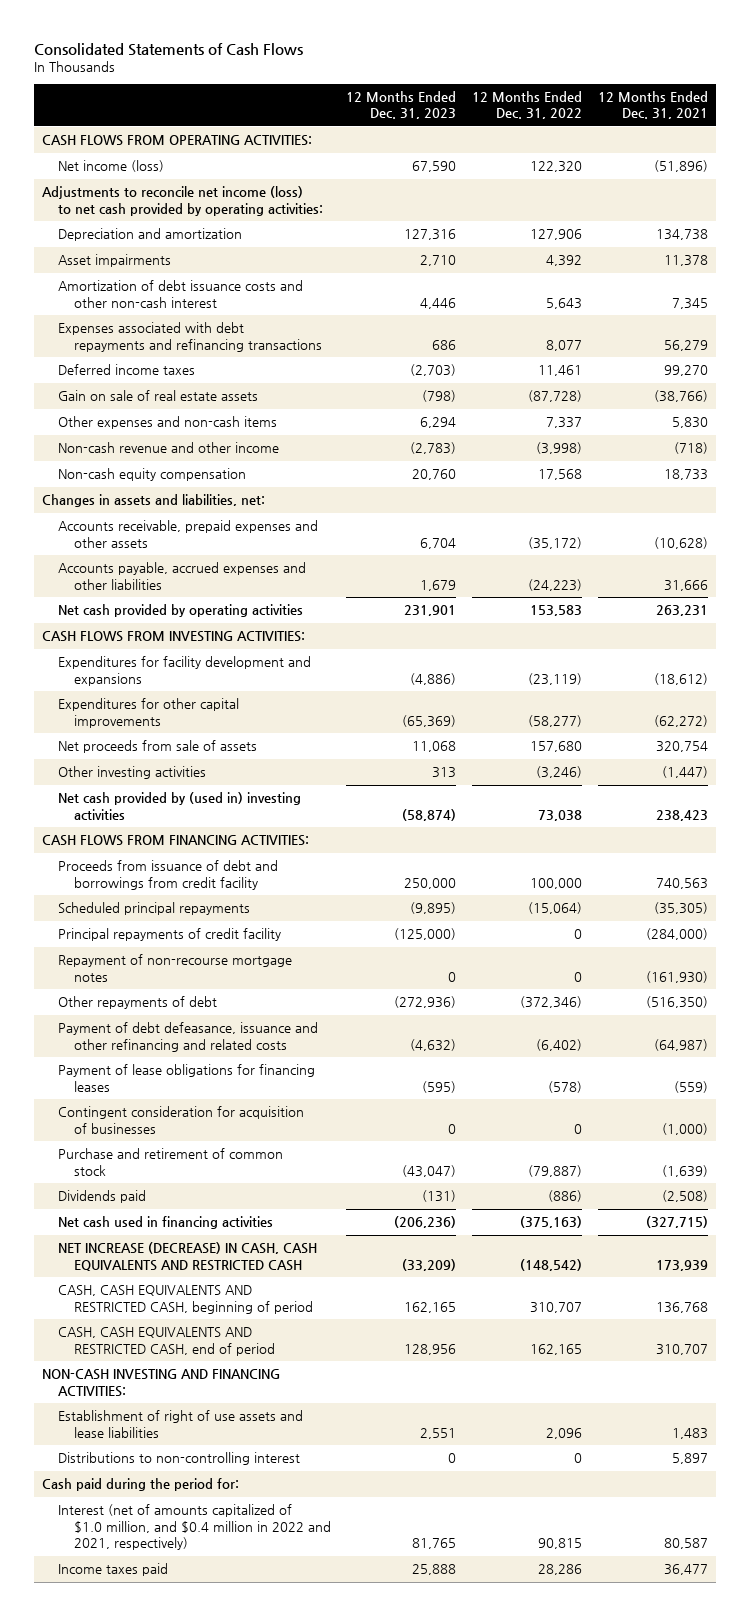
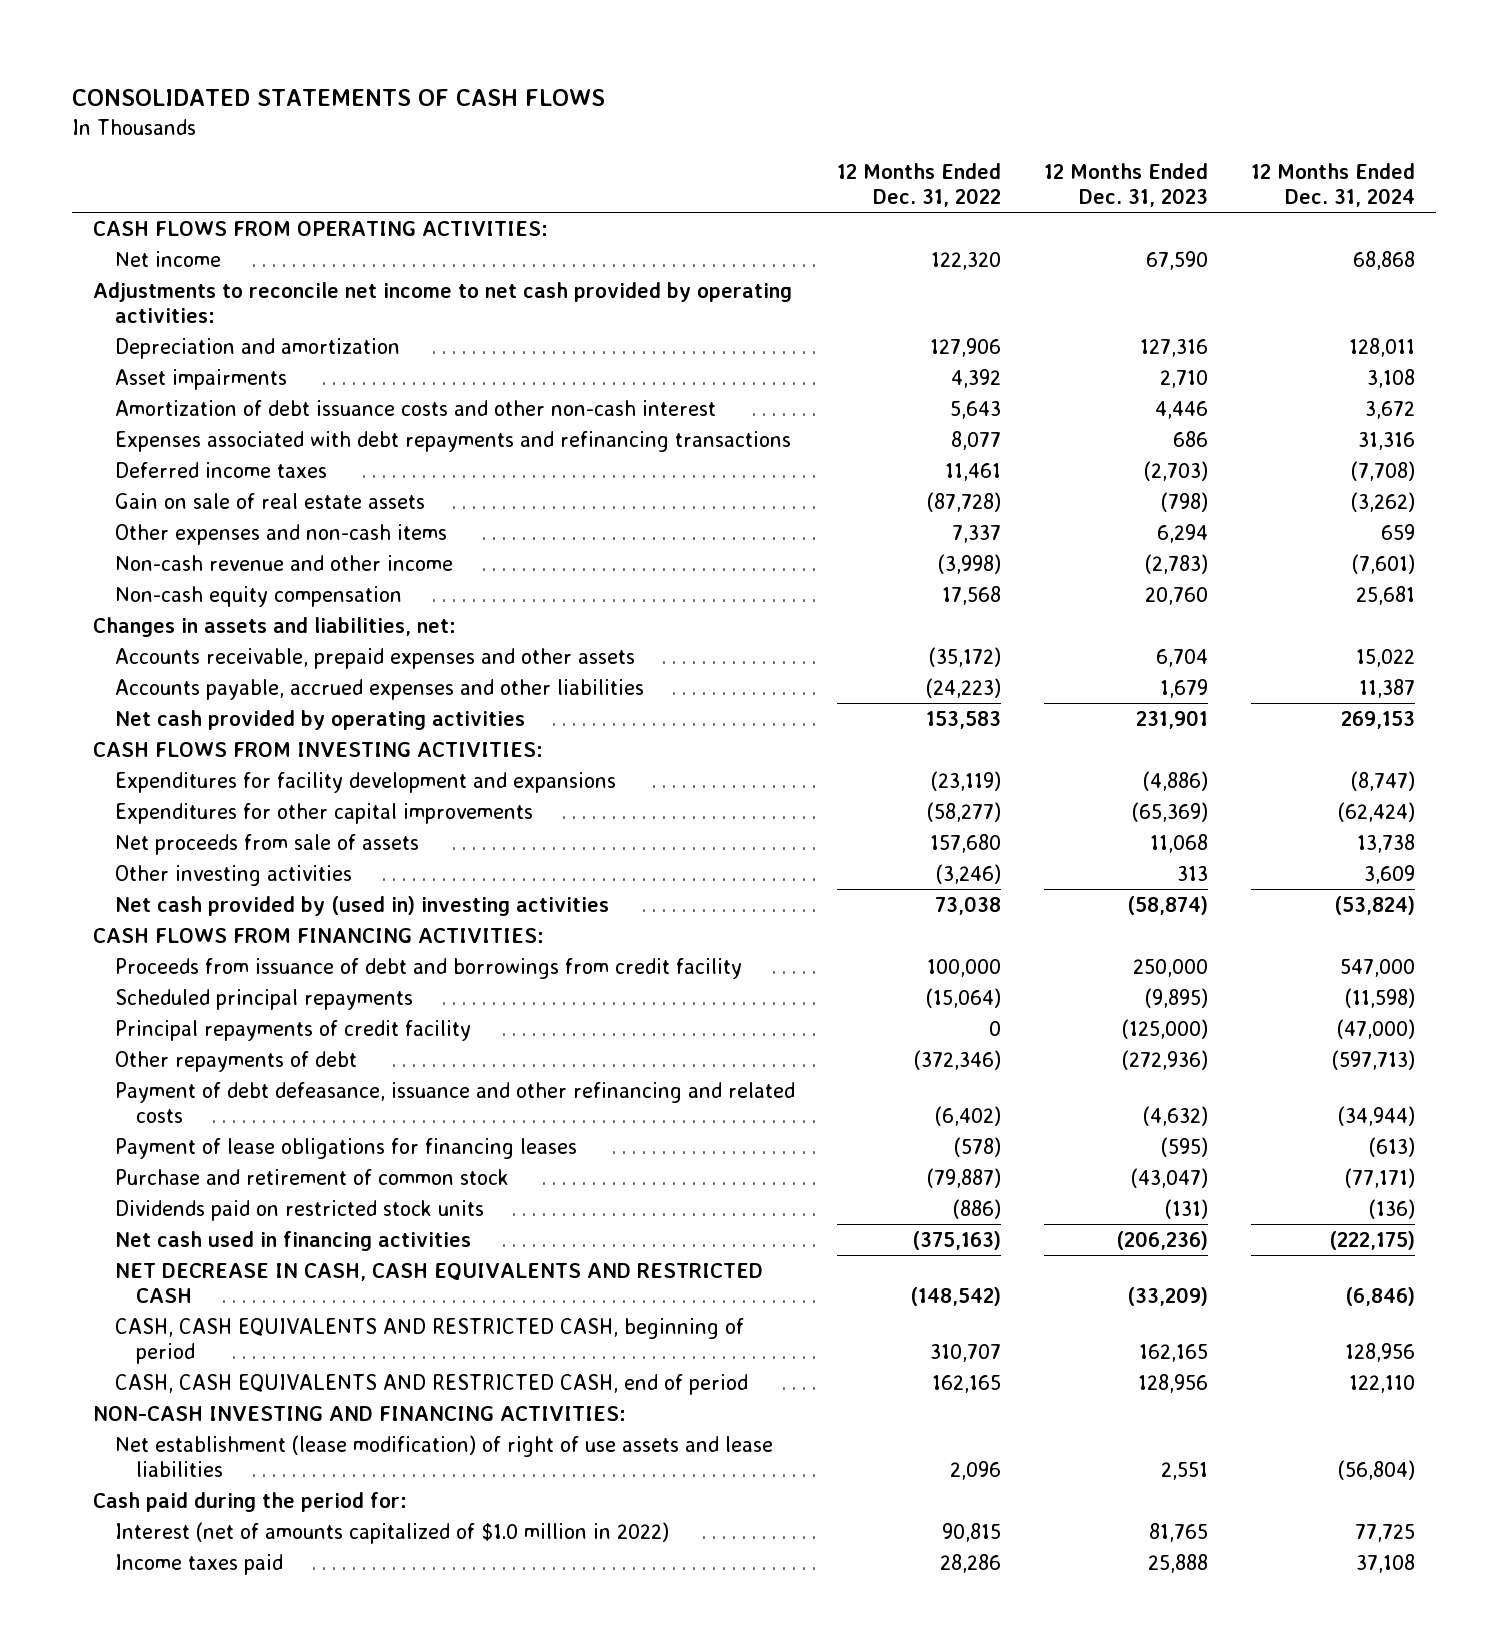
- Consolidated Statements of Cash Flows
+ CONSOLIDATED STATEMENTS OF CASH FLOWS
- | 12 Months Ended Dec. 31, 2023 | 12 Months Ended Dec. 31, 2022 | 12 Months Ended Dec. 31, 2021
+ | 12 Months Ended Dec. 31, 2022 | 12 Months Ended Dec. 31, 2023 | 12 Months Ended Dec. 31, 2024
- Net income (loss) | 67,590 | 122,320 | (51,896)
- Adjustments to reconcile net income (loss) to net cash provided by operating activities:
+ Net income | 122,320 | 67,590 | 68,868
+ Adjustments to reconcile net income to net cash provided by operating activities:
- Repayment of non-recourse mortgage notes | 0 | 0 | (161,930)
- Contingent consideration for acquisition of businesses | 0 | 0 | (1,000)
- Dividends paid | (131) | (886) | (2,508)
+ Dividends paid on restricted stock units | (886) | (131) | (136)
- NET INCREASE (DECREASE) IN CASH, CASH EQUIVALENTS AND RESTRICTED CASH | (33,209) | (148,542) | 173,939
+ NET DECREASE IN CASH, CASH EQUIVALENTS AND RESTRICTED CASH | (148,542) | (33,209) | (6,846)
- Establishment of right of use assets and lease liabilities | 2,551 | 2,096 | 1,483
- Distributions to non-controlling interest | 0 | 0 | 5,897
+ Net establishment (lease modification) of right of use assets and lease liabilities | 2,096 | 2,551 | (56,804)
- Interest (net of amounts capitalized of $1.0 million, and $0.4 million in 2022 and 2021, respectively) | 81,765 | 90,815 | 80,587
+ Interest (net of amounts capitalized of $1.0 million in 2022) | 90,815 | 81,765 | 77,725

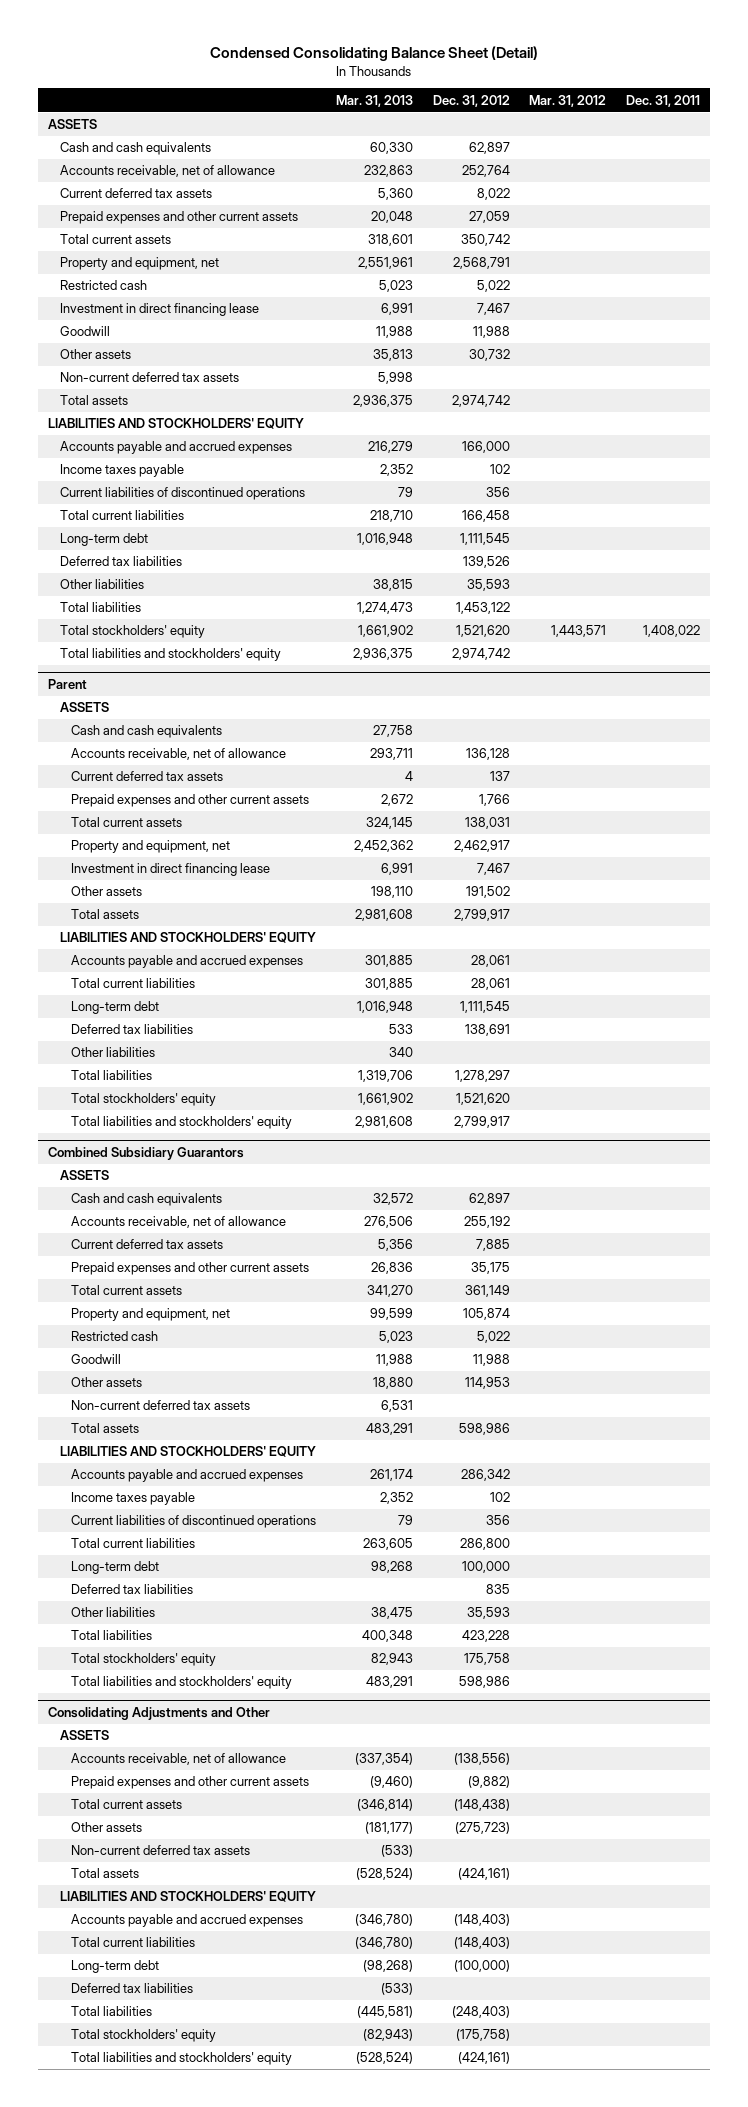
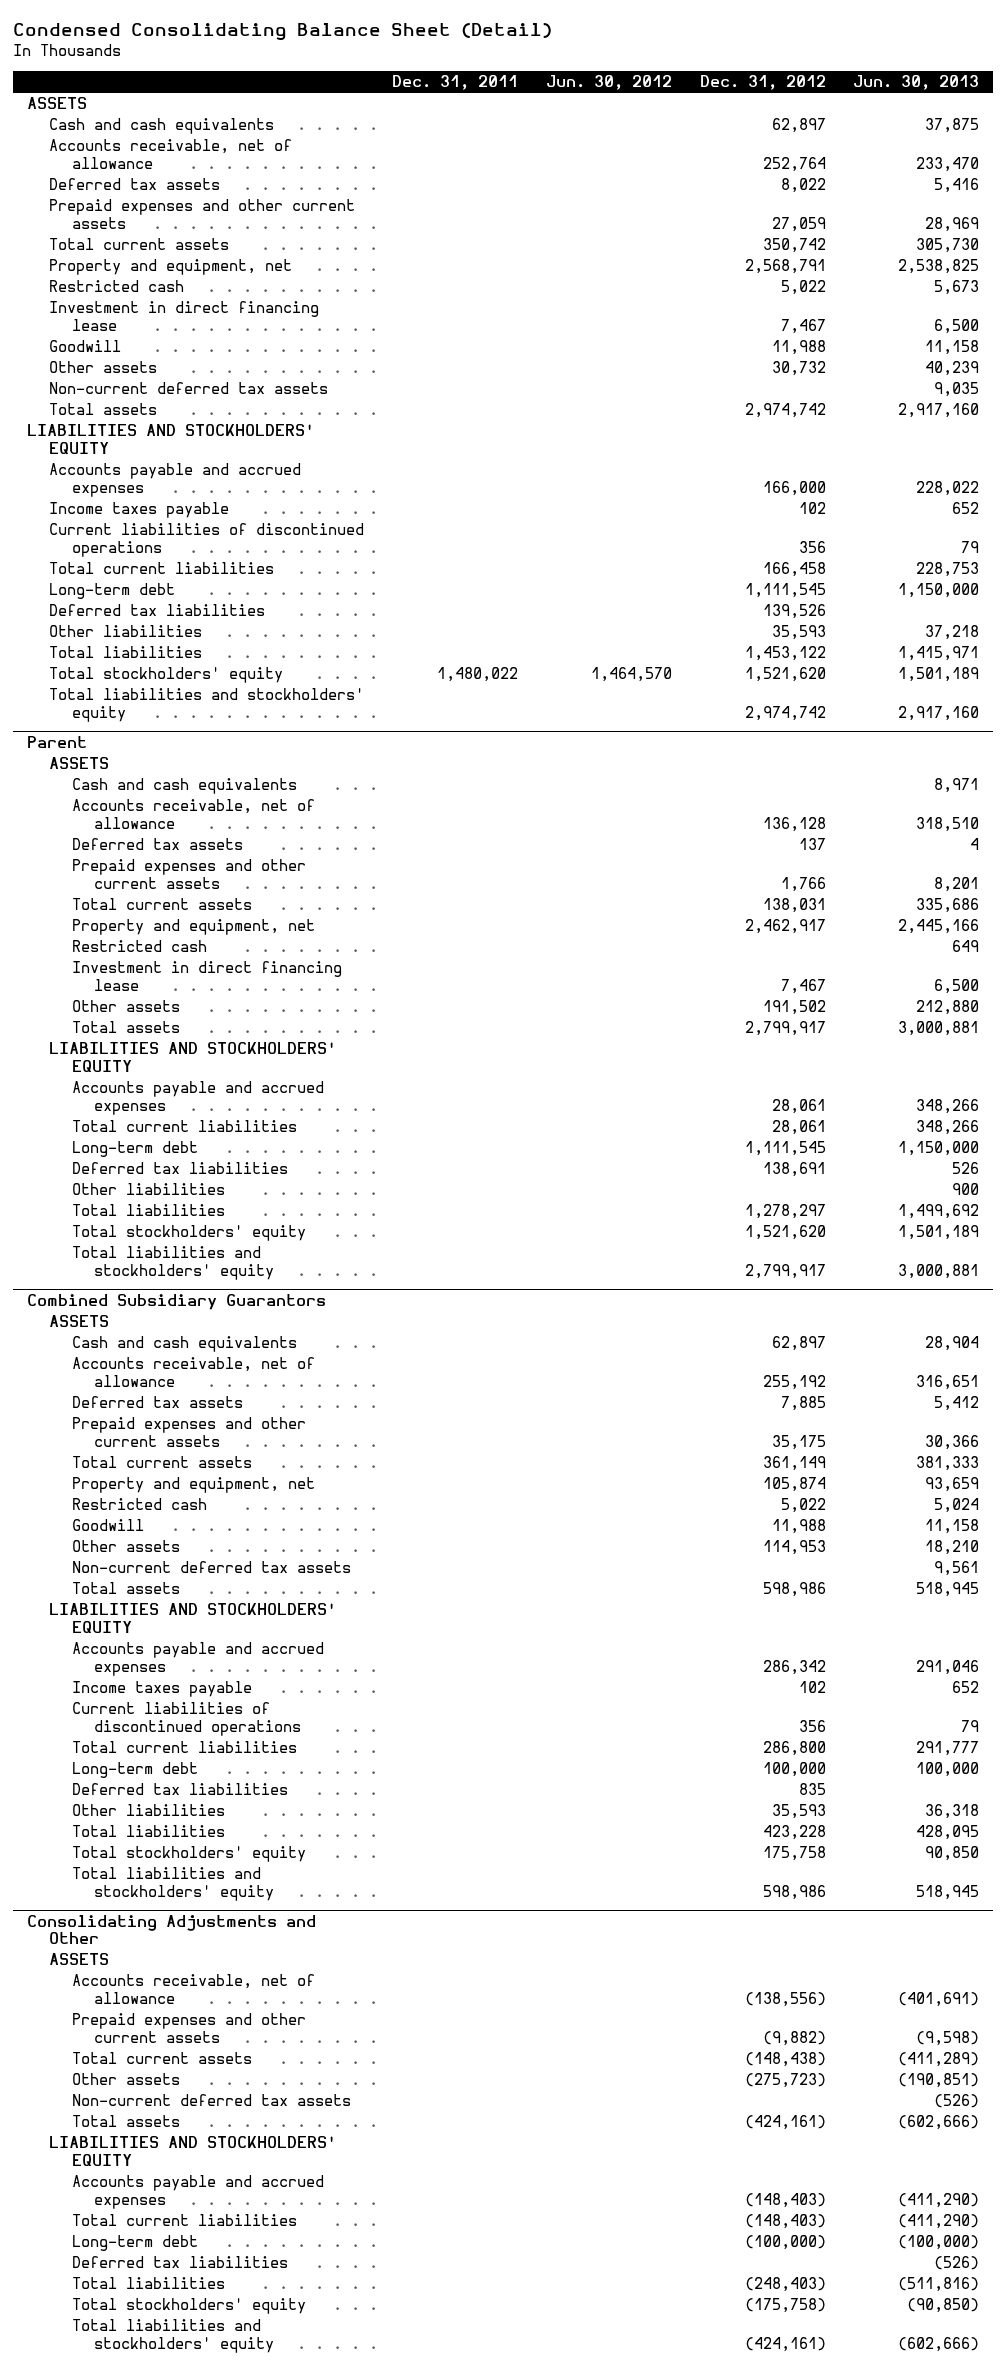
- | Mar. 31, 2013 | Dec. 31, 2012 | Mar. 31, 2012 | Dec. 31, 2011
+ | Dec. 31, 2011 | Jun. 30, 2012 | Dec. 31, 2012 | Jun. 30, 2013
- Current deferred tax assets | 5,360 | 8,022 | |
+ Deferred tax assets | | | 8,022 | 5,416
- Total stockholders' equity | 1,661,902 | 1,521,620 | 1,443,571 | 1,408,022
+ Total stockholders' equity | 1,480,022 | 1,464,570 | 1,521,620 | 1,501,189
@ Parent
- Current deferred tax assets | 4 | 137 | |
+ Deferred tax assets | | | 137 | 4
+ Restricted cash | | | | 649
@ Combined Subsidiary Guarantors
- Current deferred tax assets | 5,356 | 7,885 | |
+ Deferred tax assets | | | 7,885 | 5,412

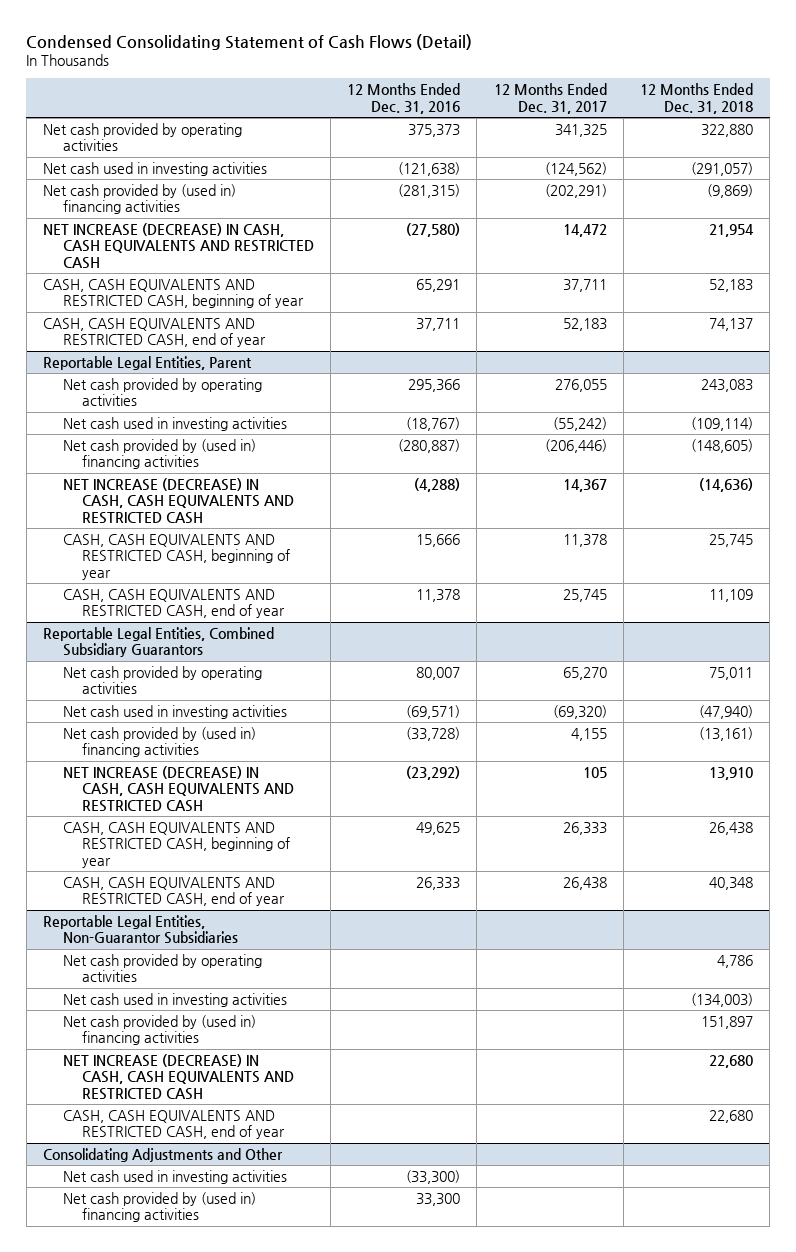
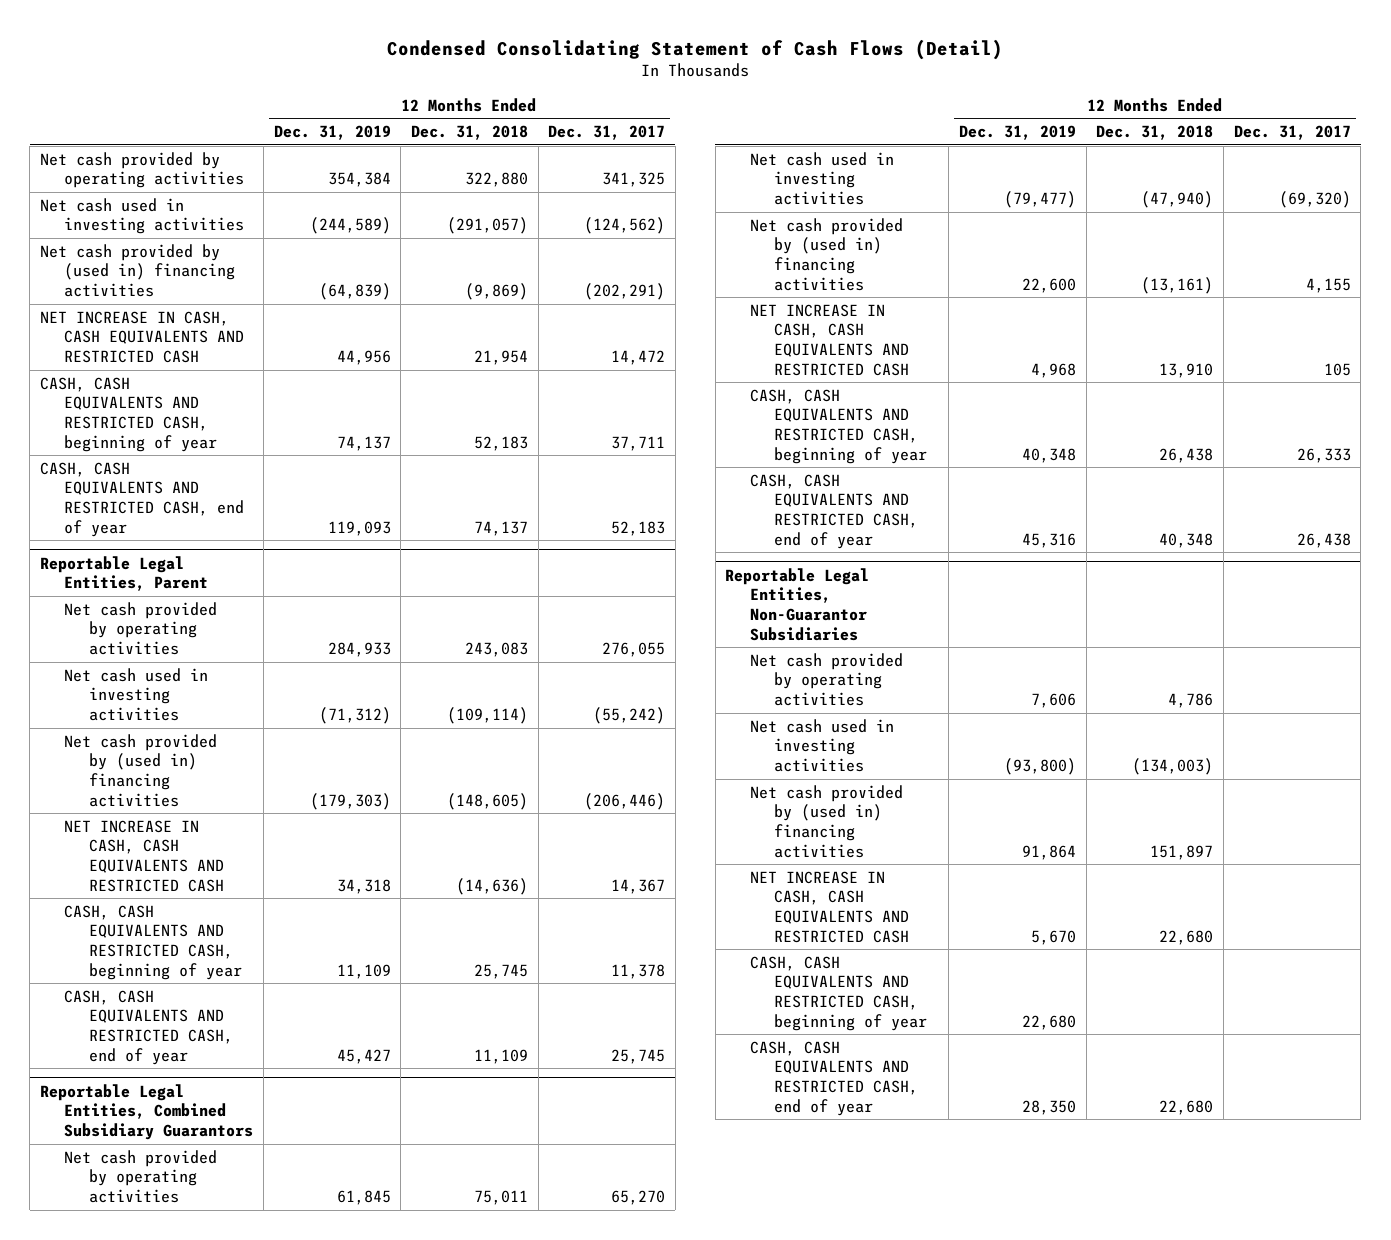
- | 12 Months Ended Dec. 31, 2016 | 12 Months Ended Dec. 31, 2017 | 12 Months Ended Dec. 31, 2018
+ | 12 Months Ended Dec. 31, 2019 | 12 Months Ended Dec. 31, 2018 | 12 Months Ended Dec. 31, 2017
- NET INCREASE (DECREASE) IN CASH, CASH EQUIVALENTS AND RESTRICTED CASH | (27,580) | 14,472 | 21,954
+ NET INCREASE IN CASH, CASH EQUIVALENTS AND RESTRICTED CASH | 44,956 | 21,954 | 14,472
@ Reportable Legal Entities, Parent
- NET INCREASE (DECREASE) IN CASH, CASH EQUIVALENTS AND RESTRICTED CASH | (4,288) | 14,367 | (14,636)
+ NET INCREASE IN CASH, CASH EQUIVALENTS AND RESTRICTED CASH | 34,318 | (14,636) | 14,367
@ Reportable Legal Entities, Combined Subsidiary Guarantors
- NET INCREASE (DECREASE) IN CASH, CASH EQUIVALENTS AND RESTRICTED CASH | (23,292) | 105 | 13,910
+ NET INCREASE IN CASH, CASH EQUIVALENTS AND RESTRICTED CASH | 4,968 | 13,910 | 105
@ Reportable Legal Entities, Non-Guarantor Subsidiaries
- NET INCREASE (DECREASE) IN CASH, CASH EQUIVALENTS AND RESTRICTED CASH | | | 22,680
+ NET INCREASE IN CASH, CASH EQUIVALENTS AND RESTRICTED CASH | 5,670 | 22,680 |
+ CASH, CASH EQUIVALENTS AND RESTRICTED CASH, beginning of year | 22,680 | |
- Consolidating Adjustments and Other
- Net cash used in investing activities | (33,300) | |
- Net cash provided by (used in) financing activities | 33,300 | |

